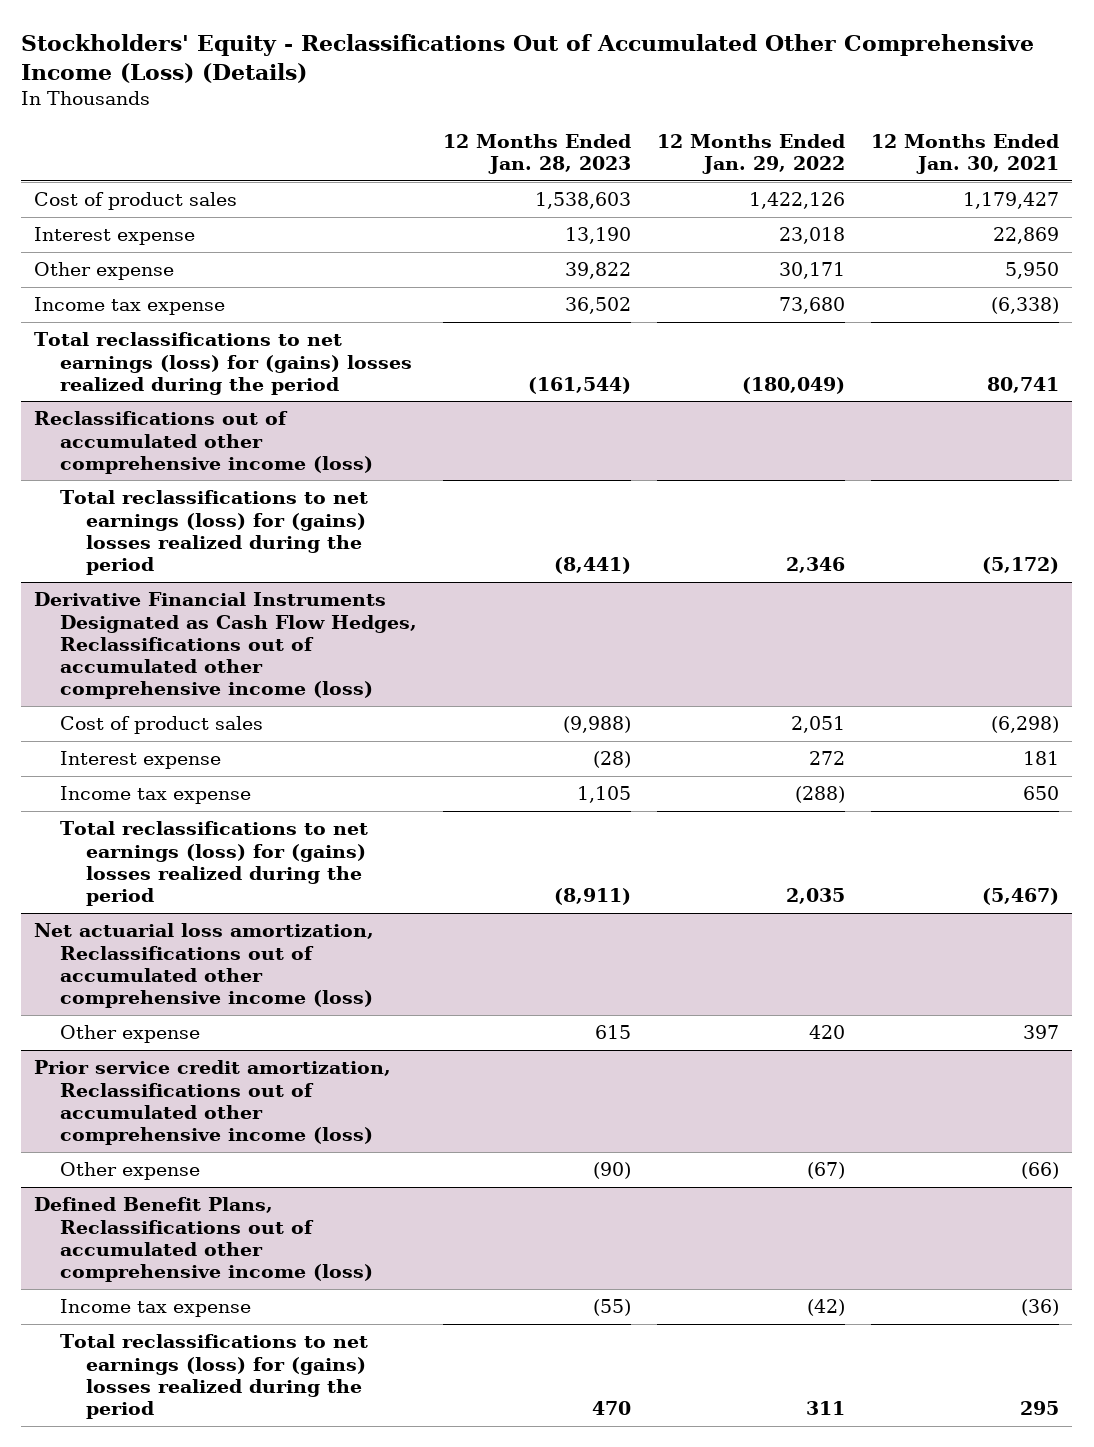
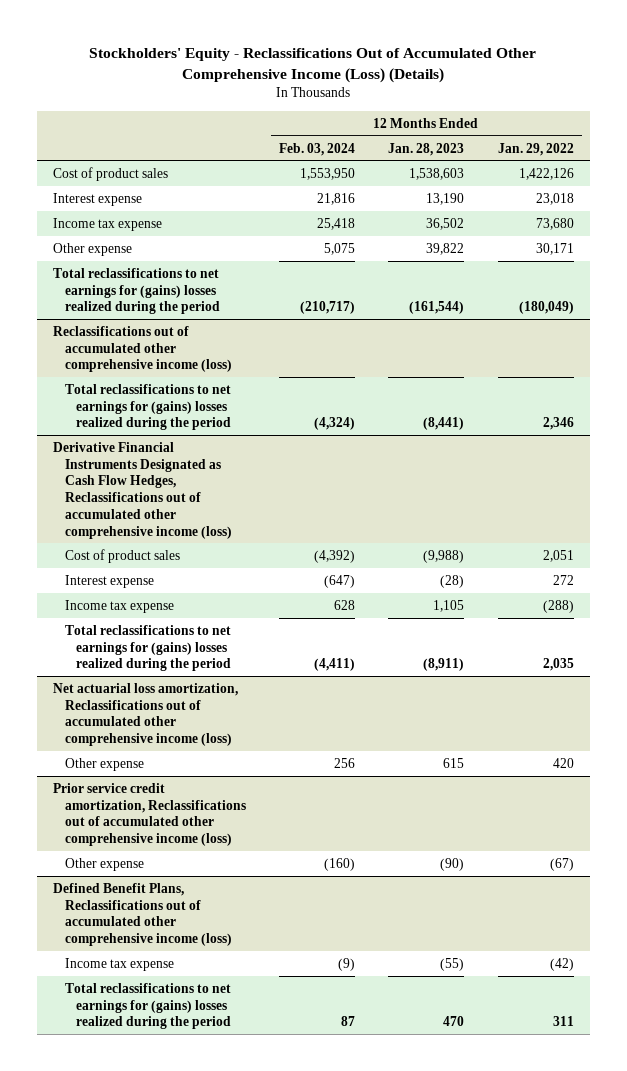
- | 12 Months Ended Jan. 28, 2023 | 12 Months Ended Jan. 29, 2022 | 12 Months Ended Jan. 30, 2021
+ | 12 Months Ended Feb. 03, 2024 | 12 Months Ended Jan. 28, 2023 | 12 Months Ended Jan. 29, 2022
- Total reclassifications to net earnings (loss) for (gains) losses realized during the period | (161,544) | (180,049) | 80,741
moved down: Other expense | 5,075 | 39,822 | 30,171
+ Total reclassifications to net earnings for (gains) losses realized during the period | (210,717) | (161,544) | (180,049)
@ Reclassifications out of accumulated other comprehensive income (loss)
- Total reclassifications to net earnings (loss) for (gains) losses realized during the period | (8,441) | 2,346 | (5,172)
+ Total reclassifications to net earnings for (gains) losses realized during the period | (4,324) | (8,441) | 2,346
@ Derivative Financial Instruments Designated as Cash Flow Hedges, Reclassifications out of accumulated other comprehensive income (loss)
- Total reclassifications to net earnings (loss) for (gains) losses realized during the period | (8,911) | 2,035 | (5,467)
+ Total reclassifications to net earnings for (gains) losses realized during the period | (4,411) | (8,911) | 2,035
@ Defined Benefit Plans, Reclassifications out of accumulated other comprehensive income (loss)
- Total reclassifications to net earnings (loss) for (gains) losses realized during the period | 470 | 311 | 295
+ Total reclassifications to net earnings for (gains) losses realized during the period | 87 | 470 | 311

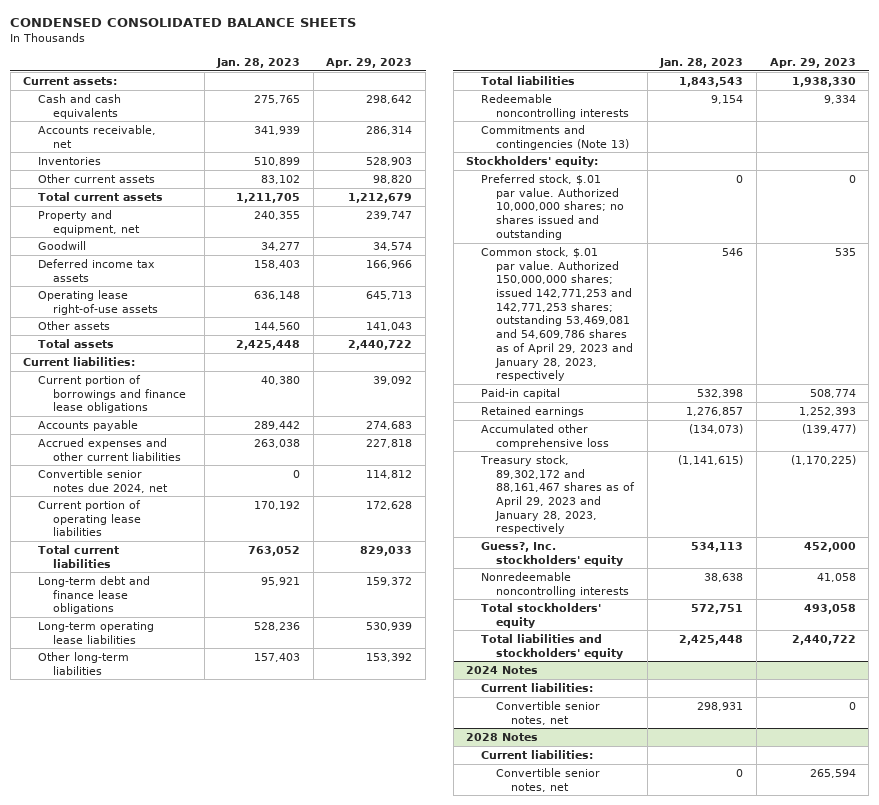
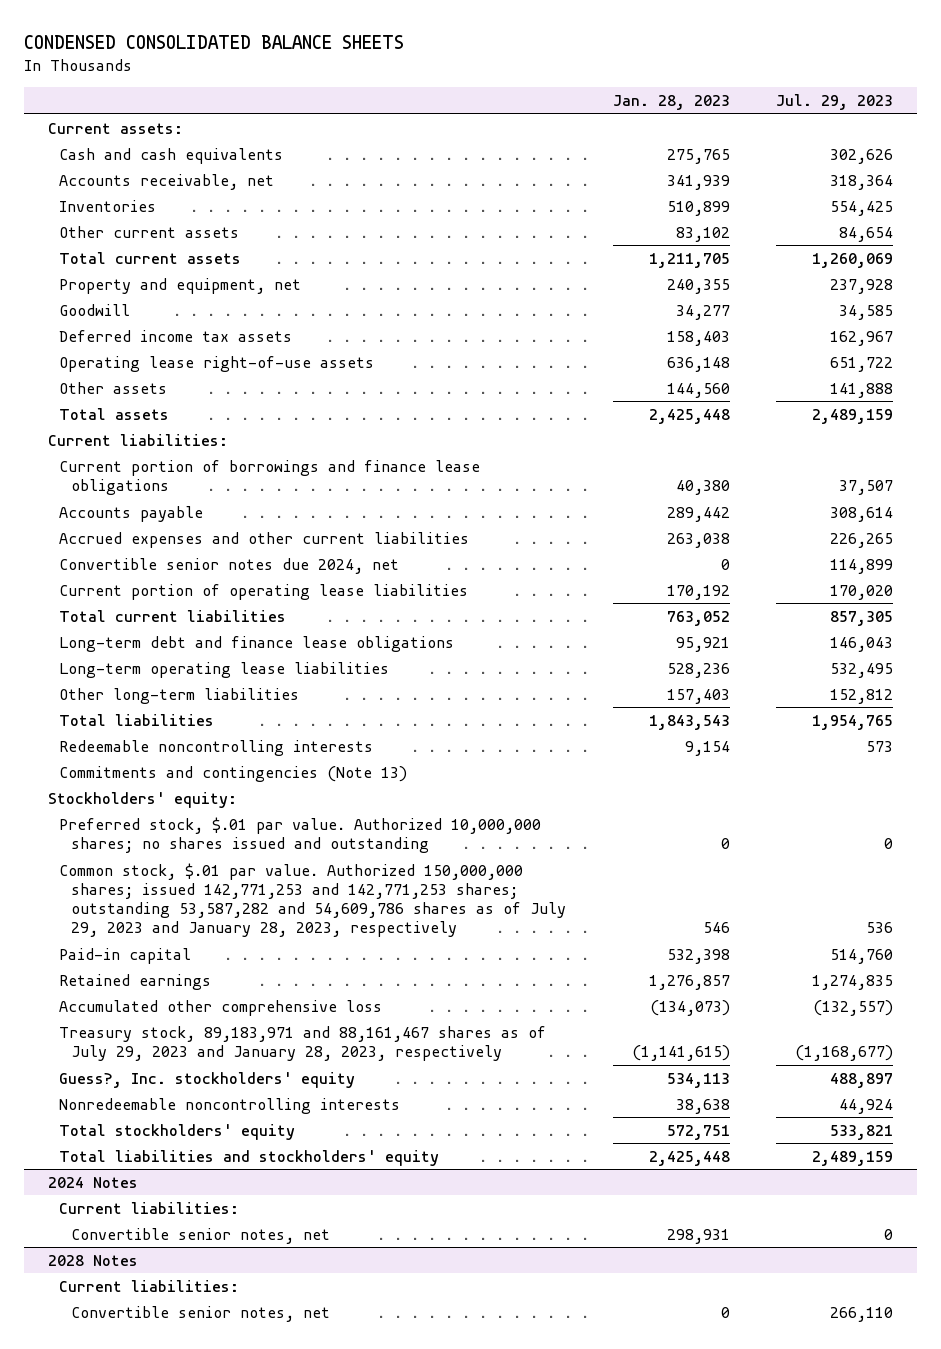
- | Jan. 28, 2023 | Apr. 29, 2023
+ | Jan. 28, 2023 | Jul. 29, 2023
- Common stock, $.01 par value. Authorized 150,000,000 shares; issued 142,771,253 and 142,771,253 shares; outstanding 53,469,081 and 54,609,786 shares as of April 29, 2023 and January 28, 2023, respectively | 546 | 535
+ Common stock, $.01 par value. Authorized 150,000,000 shares; issued 142,771,253 and 142,771,253 shares; outstanding 53,587,282 and 54,609,786 shares as of July 29, 2023 and January 28, 2023, respectively | 546 | 536
- Treasury stock, 89,302,172 and 88,161,467 shares as of April 29, 2023 and January 28, 2023, respectively | (1,141,615) | (1,170,225)
+ Treasury stock, 89,183,971 and 88,161,467 shares as of July 29, 2023 and January 28, 2023, respectively | (1,141,615) | (1,168,677)

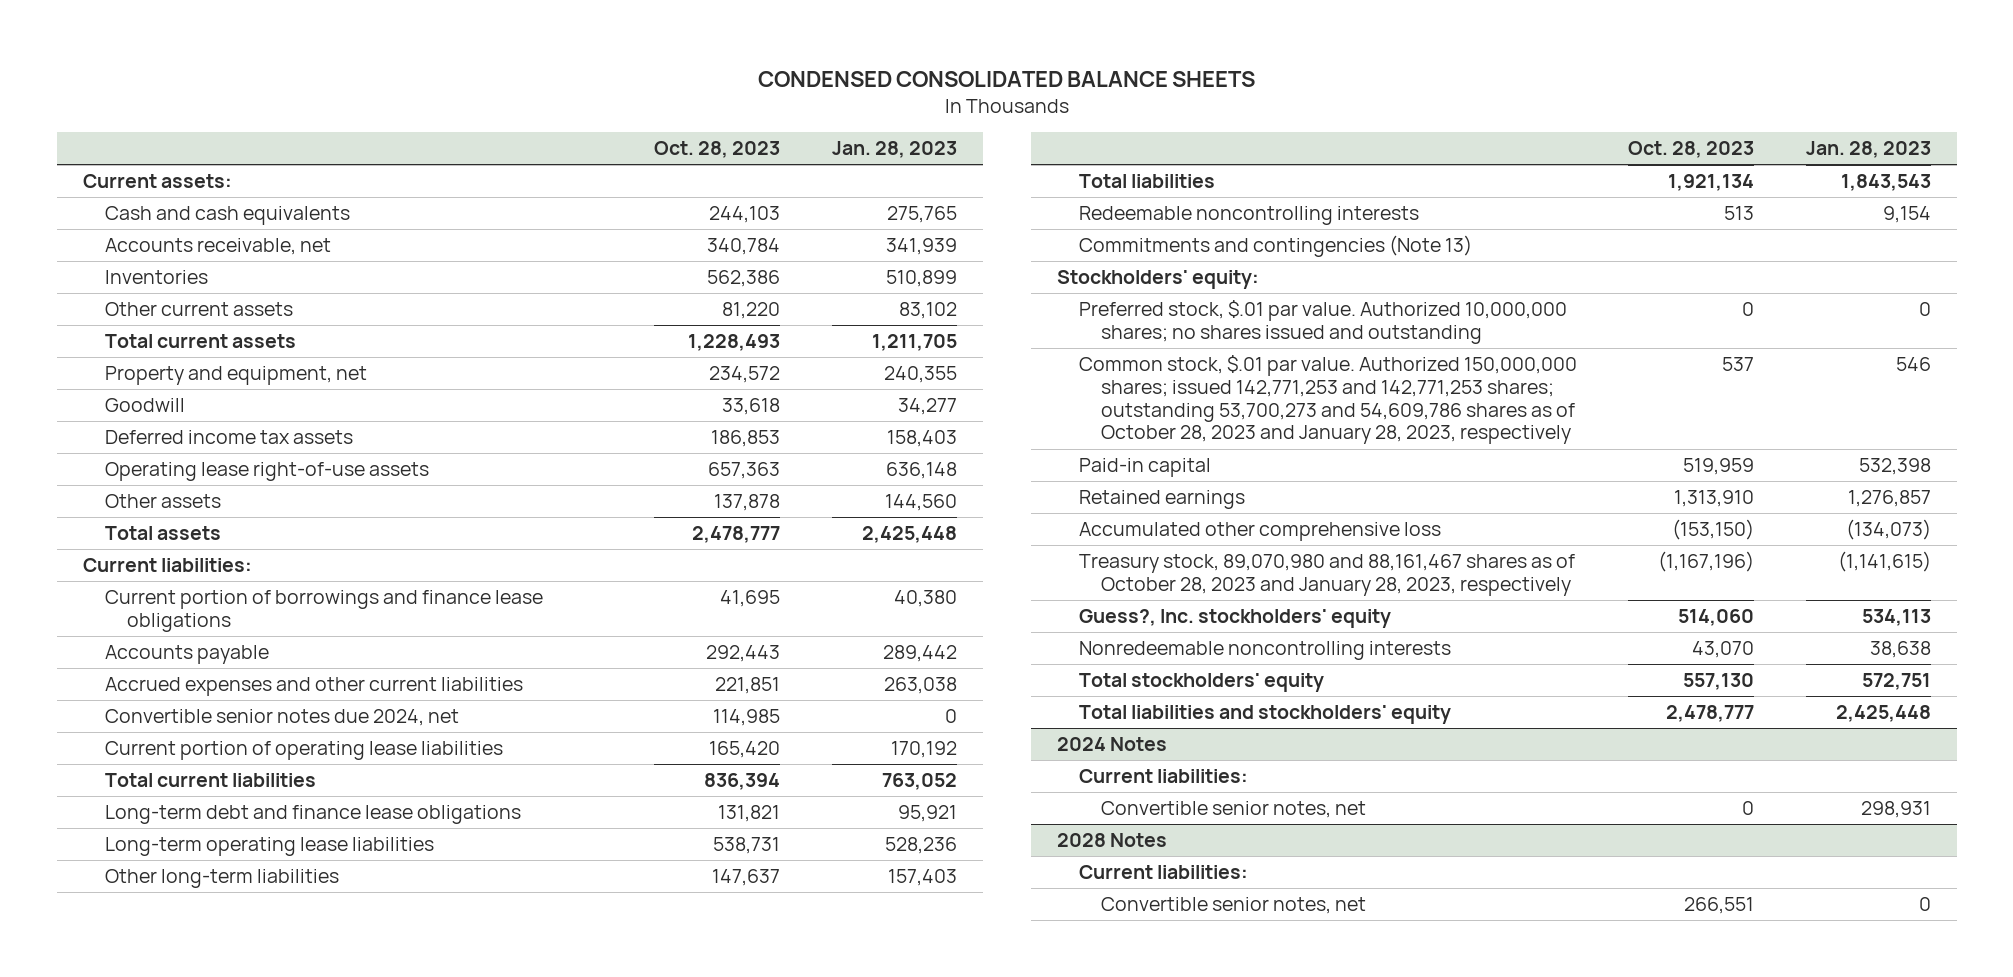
- | Jan. 28, 2023 | Jul. 29, 2023
+ | Oct. 28, 2023 | Jan. 28, 2023
- Common stock, $.01 par value. Authorized 150,000,000 shares; issued 142,771,253 and 142,771,253 shares; outstanding 53,587,282 and 54,609,786 shares as of July 29, 2023 and January 28, 2023, respectively | 546 | 536
+ Common stock, $.01 par value. Authorized 150,000,000 shares; issued 142,771,253 and 142,771,253 shares; outstanding 53,700,273 and 54,609,786 shares as of October 28, 2023 and January 28, 2023, respectively | 537 | 546
- Treasury stock, 89,183,971 and 88,161,467 shares as of July 29, 2023 and January 28, 2023, respectively | (1,141,615) | (1,168,677)
+ Treasury stock, 89,070,980 and 88,161,467 shares as of October 28, 2023 and January 28, 2023, respectively | (1,167,196) | (1,141,615)

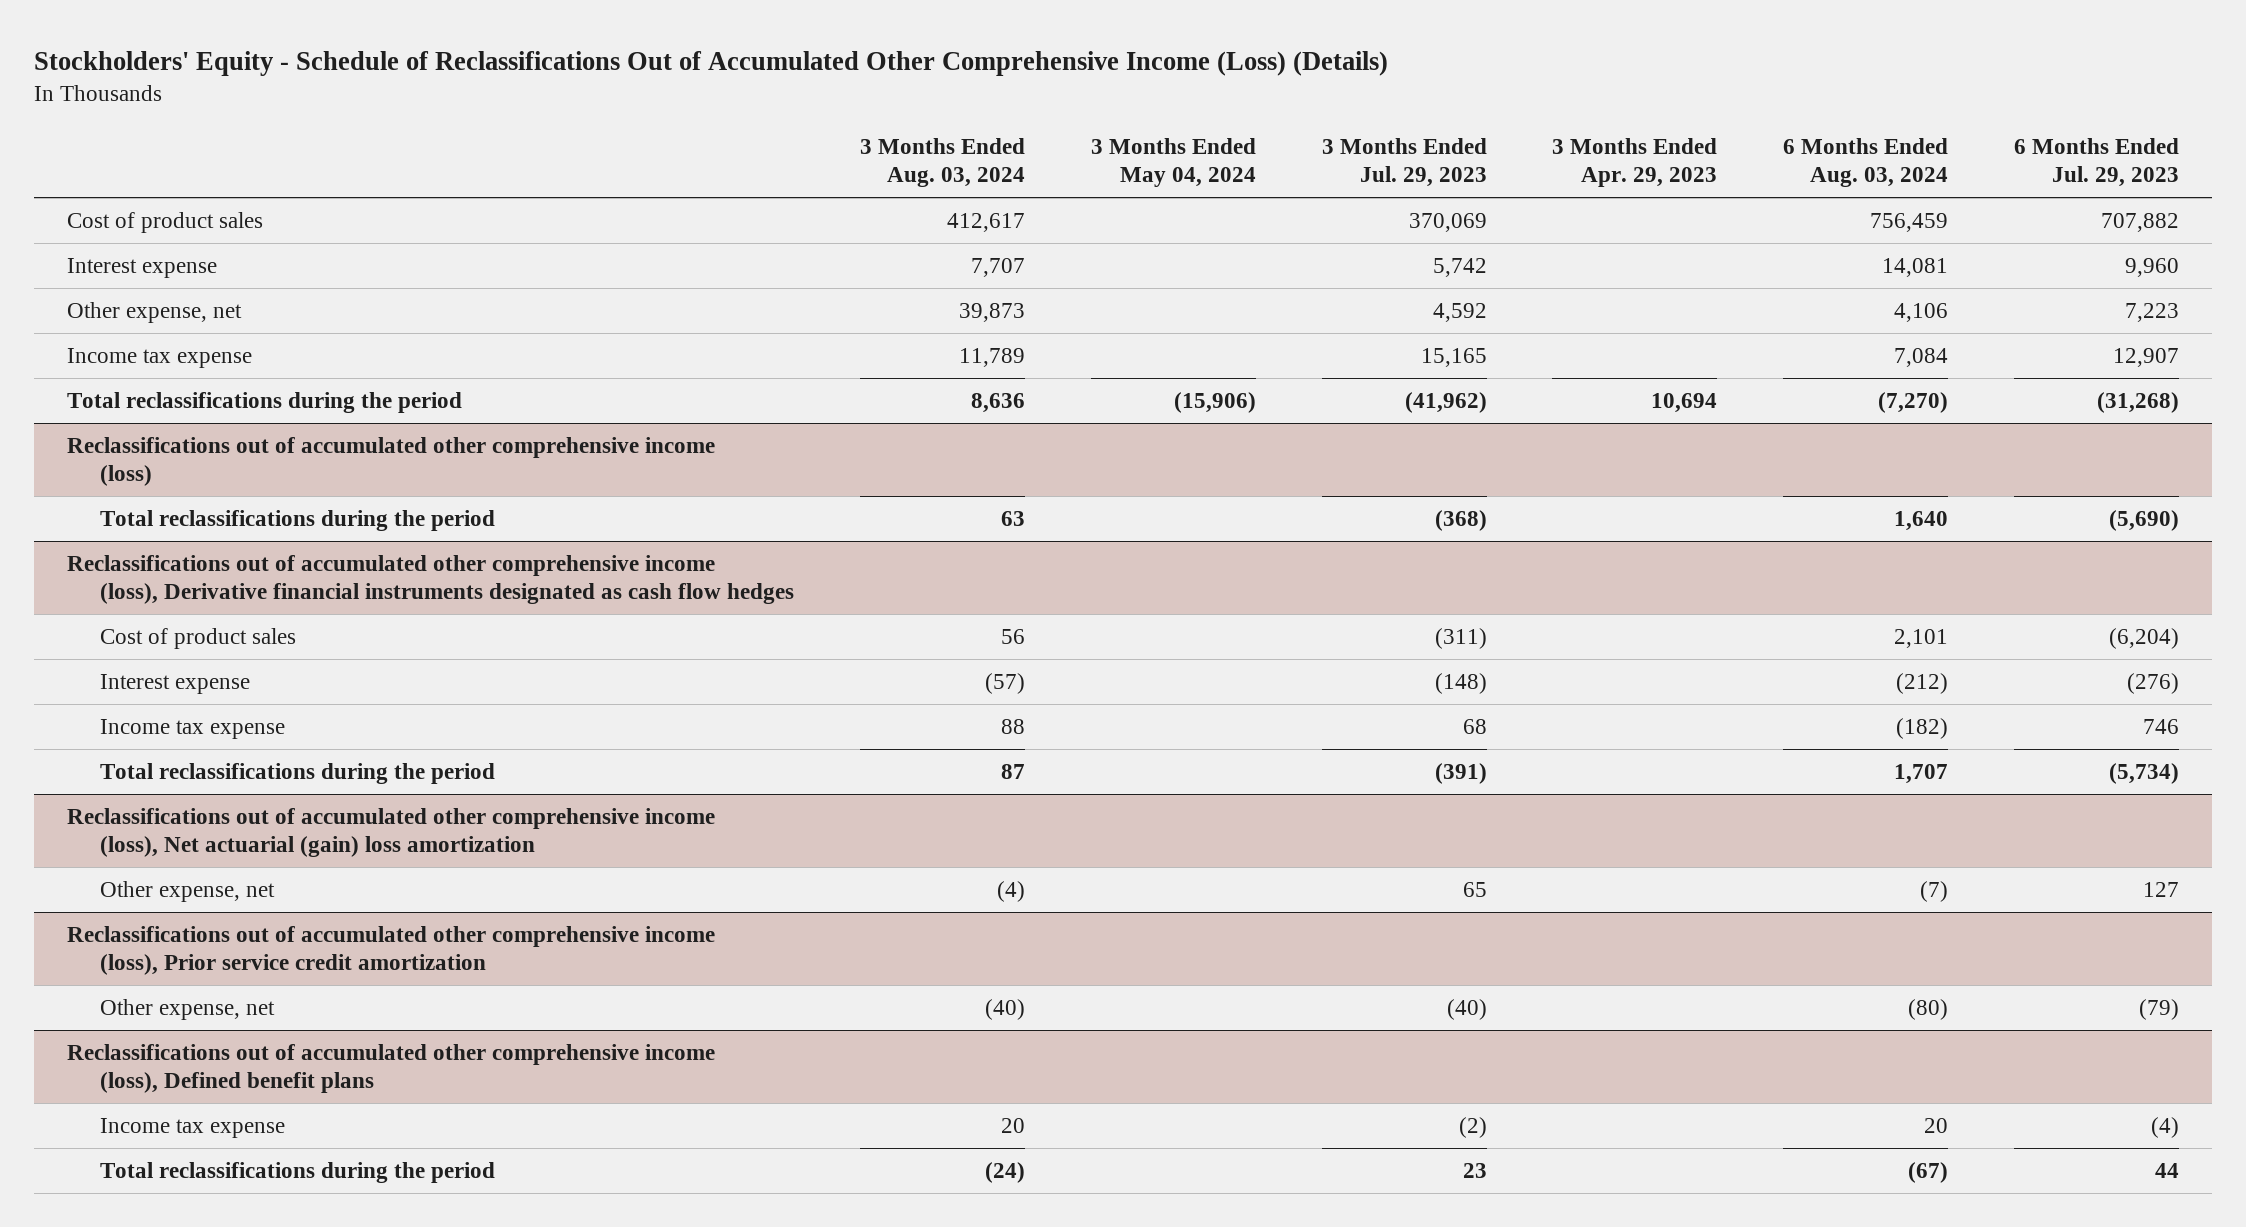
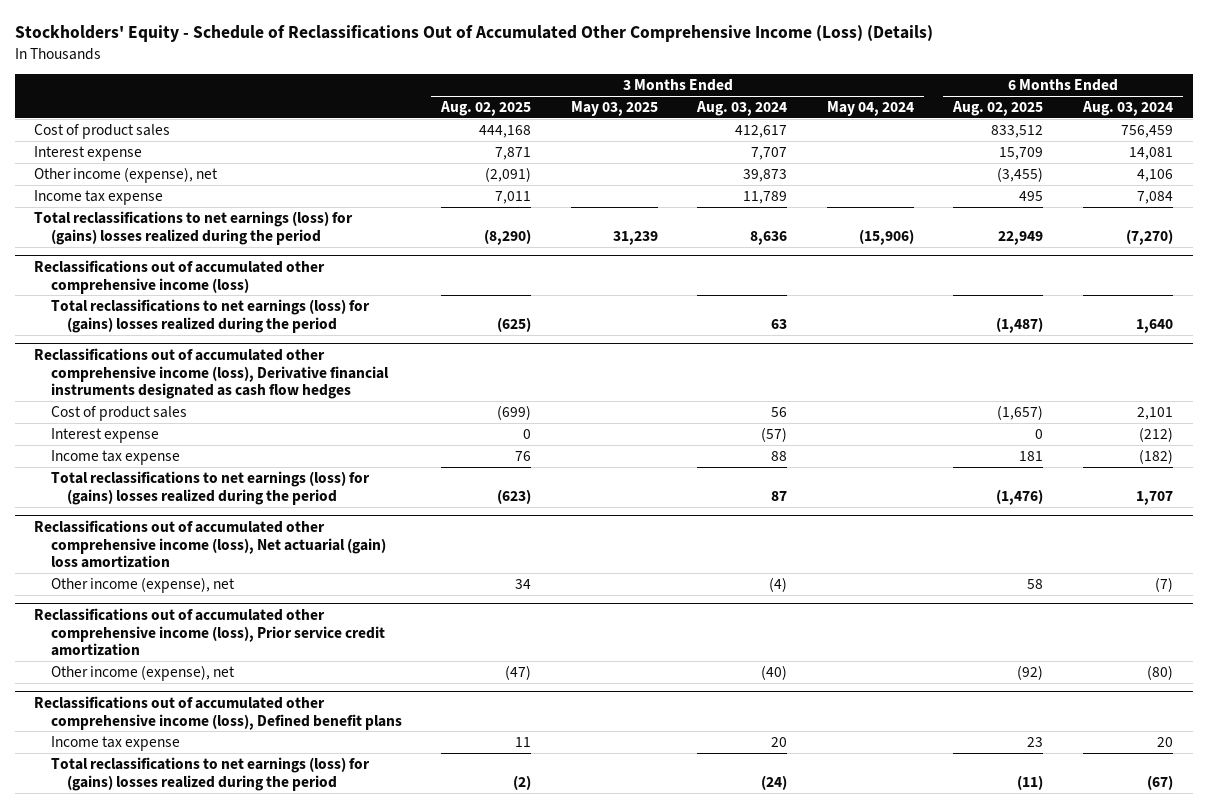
- | 3 Months Ended Aug. 03, 2024 | 3 Months Ended May 04, 2024 | 3 Months Ended Jul. 29, 2023 | 3 Months Ended Apr. 29, 2023 | 6 Months Ended Aug. 03, 2024 | 6 Months Ended Jul. 29, 2023
+ | 3 Months Ended Aug. 02, 2025 | 3 Months Ended May 03, 2025 | 3 Months Ended Aug. 03, 2024 | 3 Months Ended May 04, 2024 | 6 Months Ended Aug. 02, 2025 | 6 Months Ended Aug. 03, 2024
- Other expense, net | 39,873 | | 4,592 | | 4,106 | 7,223
+ Other income (expense), net | (2,091) | | 39,873 | | (3,455) | 4,106
- Total reclassifications during the period | 8,636 | (15,906) | (41,962) | 10,694 | (7,270) | (31,268)
+ Total reclassifications to net earnings (loss) for (gains) losses realized during the period | (8,290) | 31,239 | 8,636 | (15,906) | 22,949 | (7,270)
@ Reclassifications out of accumulated other comprehensive income (loss)
- Total reclassifications during the period | 63 | | (368) | | 1,640 | (5,690)
+ Total reclassifications to net earnings (loss) for (gains) losses realized during the period | (625) | | 63 | | (1,487) | 1,640
@ Reclassifications out of accumulated other comprehensive income (loss), Derivative financial instruments designated as cash flow hedges
- Total reclassifications during the period | 87 | | (391) | | 1,707 | (5,734)
+ Total reclassifications to net earnings (loss) for (gains) losses realized during the period | (623) | | 87 | | (1,476) | 1,707
@ Reclassifications out of accumulated other comprehensive income (loss), Net actuarial (gain) loss amortization
- Other expense, net | (4) | | 65 | | (7) | 127
+ Other income (expense), net | 34 | | (4) | | 58 | (7)
@ Reclassifications out of accumulated other comprehensive income (loss), Prior service credit amortization
- Other expense, net | (40) | | (40) | | (80) | (79)
+ Other income (expense), net | (47) | | (40) | | (92) | (80)
@ Reclassifications out of accumulated other comprehensive income (loss), Defined benefit plans
- Total reclassifications during the period | (24) | | 23 | | (67) | 44
+ Total reclassifications to net earnings (loss) for (gains) losses realized during the period | (2) | | (24) | | (11) | (67)

